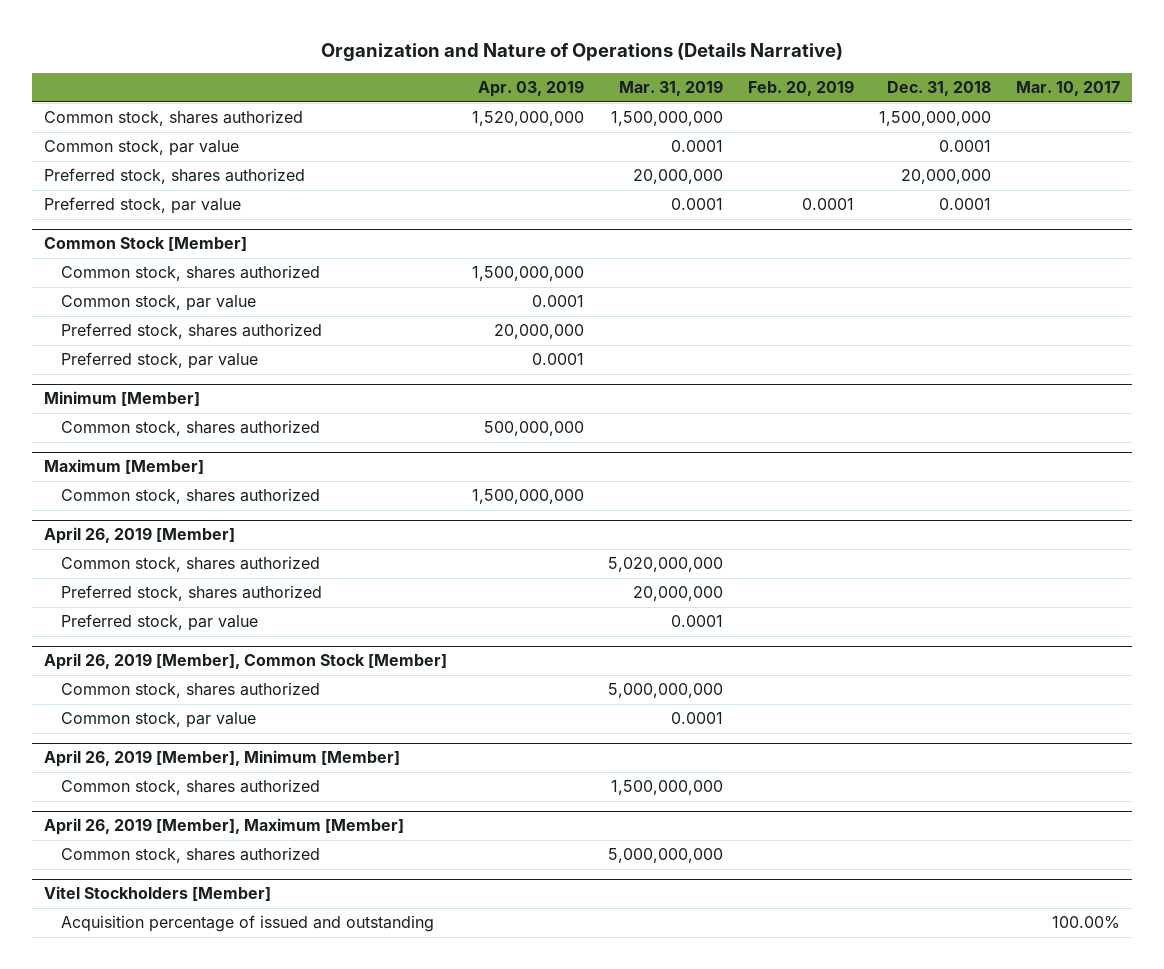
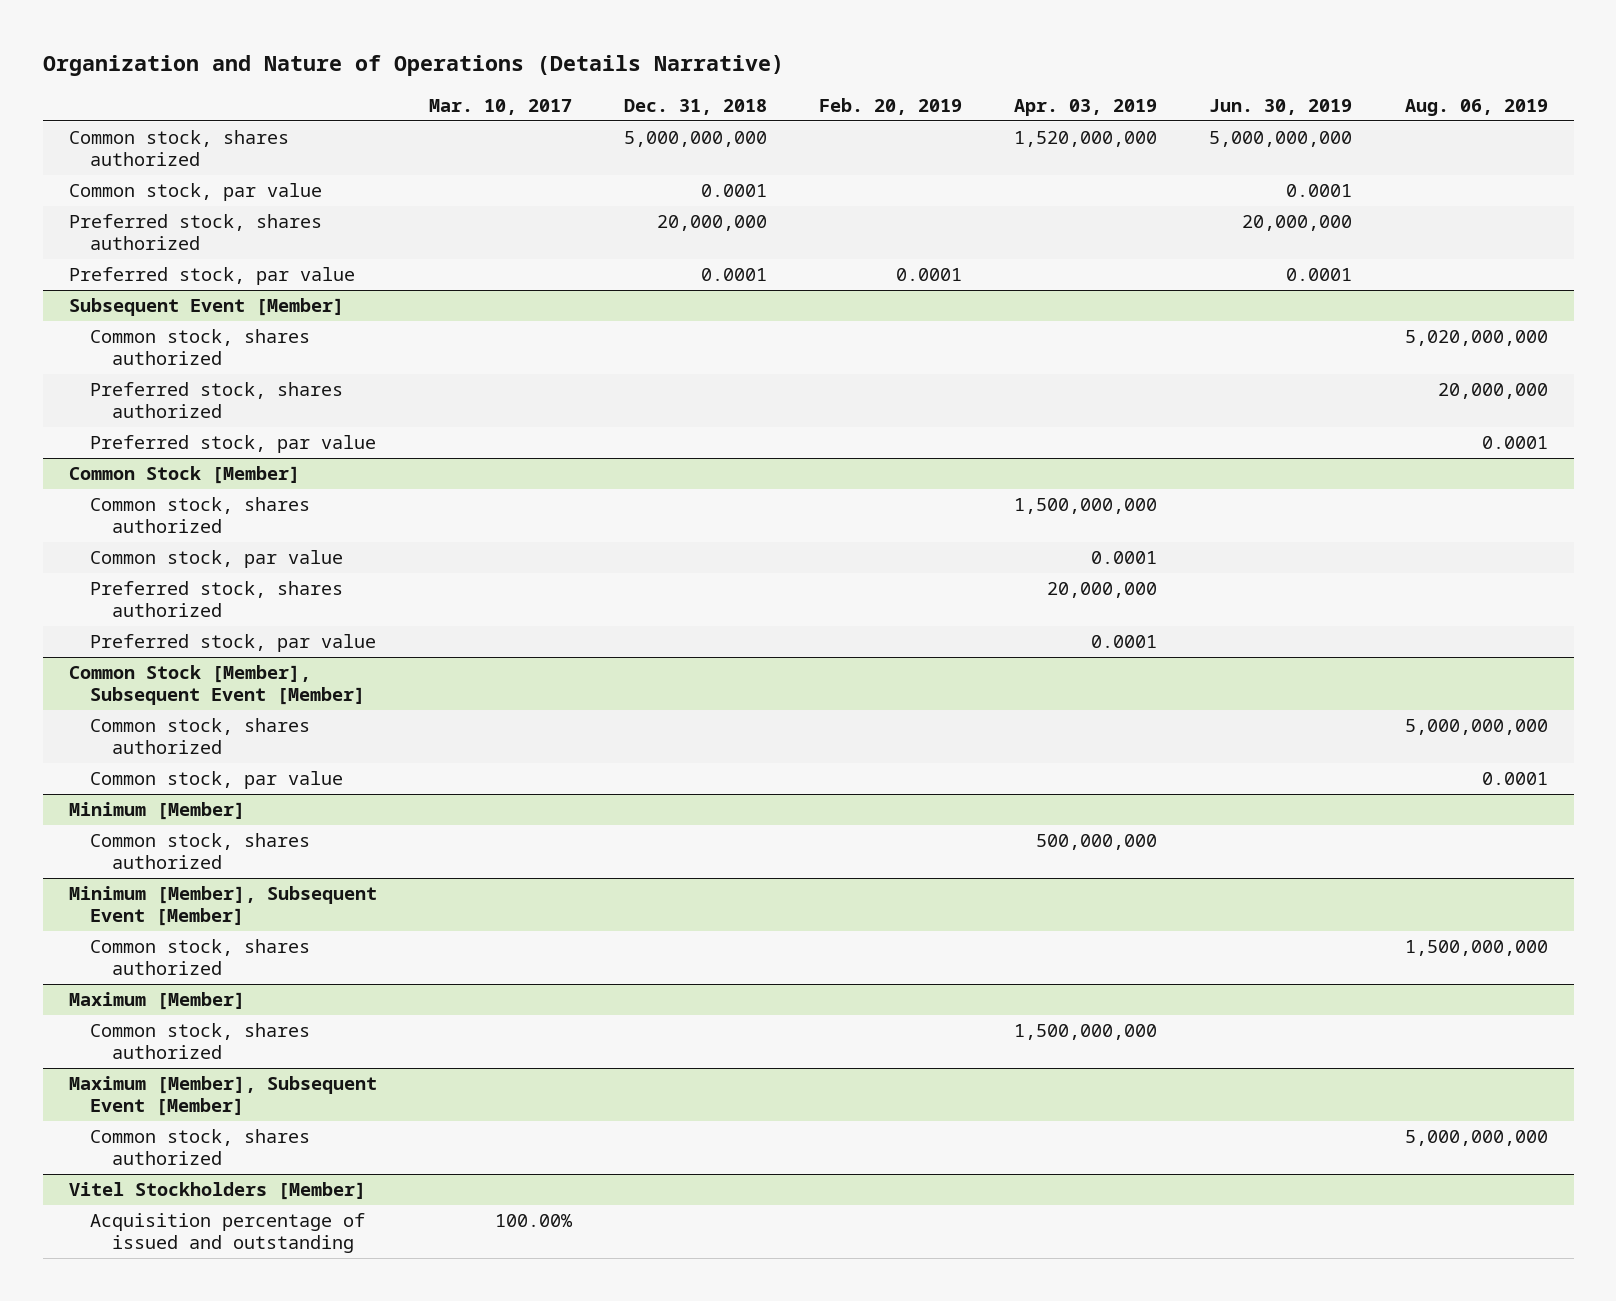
- | Apr. 03, 2019 | Mar. 31, 2019 | Feb. 20, 2019 | Dec. 31, 2018 | Mar. 10, 2017
+ | Mar. 10, 2017 | Dec. 31, 2018 | Feb. 20, 2019 | Apr. 03, 2019 | Jun. 30, 2019 | Aug. 06, 2019
- Common stock, shares authorized | 1,520,000,000 | 1,500,000,000 | | 1,500,000,000 |
+ Common stock, shares authorized | | 5,000,000,000 | | 1,520,000,000 | 5,000,000,000 |
+ Subsequent Event [Member]
+ Common stock, shares authorized | | | | | | 5,020,000,000
+ Preferred stock, shares authorized | | | | | | 20,000,000
+ Preferred stock, par value | | | | | | 0.0001
+ Common Stock [Member], Subsequent Event [Member]
+ Common stock, shares authorized | | | | | | 5,000,000,000
+ Common stock, par value | | | | | | 0.0001
+ Minimum [Member], Subsequent Event [Member]
+ Common stock, shares authorized | | | | | | 1,500,000,000
- April 26, 2019 [Member]
- Common stock, shares authorized | | 5,020,000,000 | | |
- Preferred stock, shares authorized | | 20,000,000 | | |
- Preferred stock, par value | | 0.0001 | | |
- April 26, 2019 [Member], Common Stock [Member]
- Common stock, shares authorized | | 5,000,000,000 | | |
- Common stock, par value | | 0.0001 | | |
- April 26, 2019 [Member], Minimum [Member]
- Common stock, shares authorized | | 1,500,000,000 | | |
- April 26, 2019 [Member], Maximum [Member]
- Common stock, shares authorized | | 5,000,000,000 | | |
+ Maximum [Member], Subsequent Event [Member]
+ Common stock, shares authorized | | | | | | 5,000,000,000

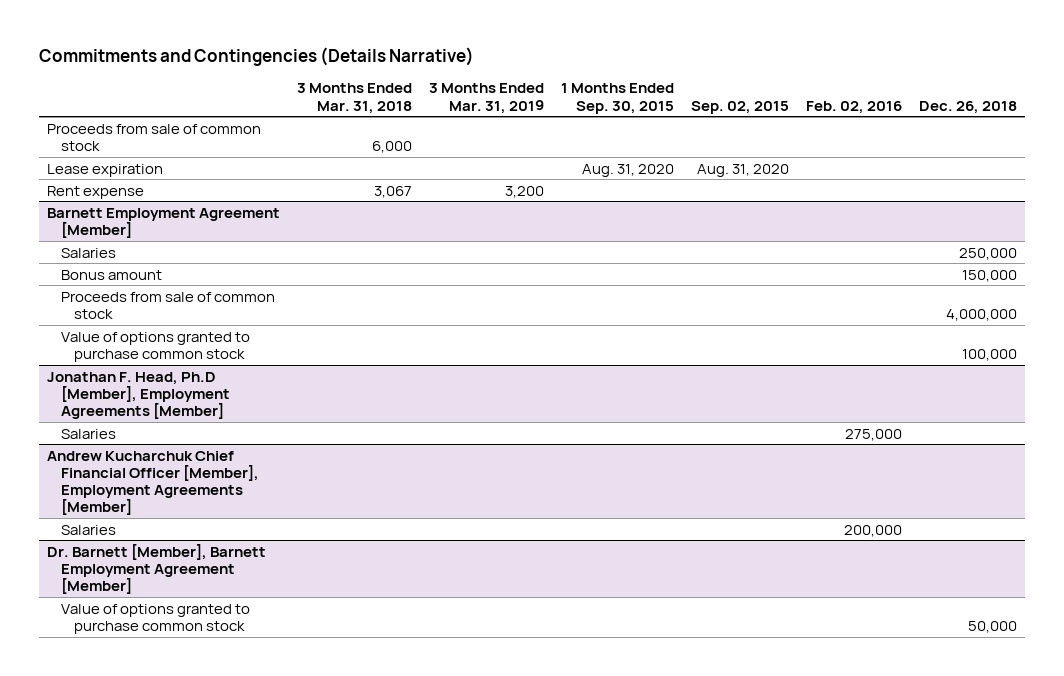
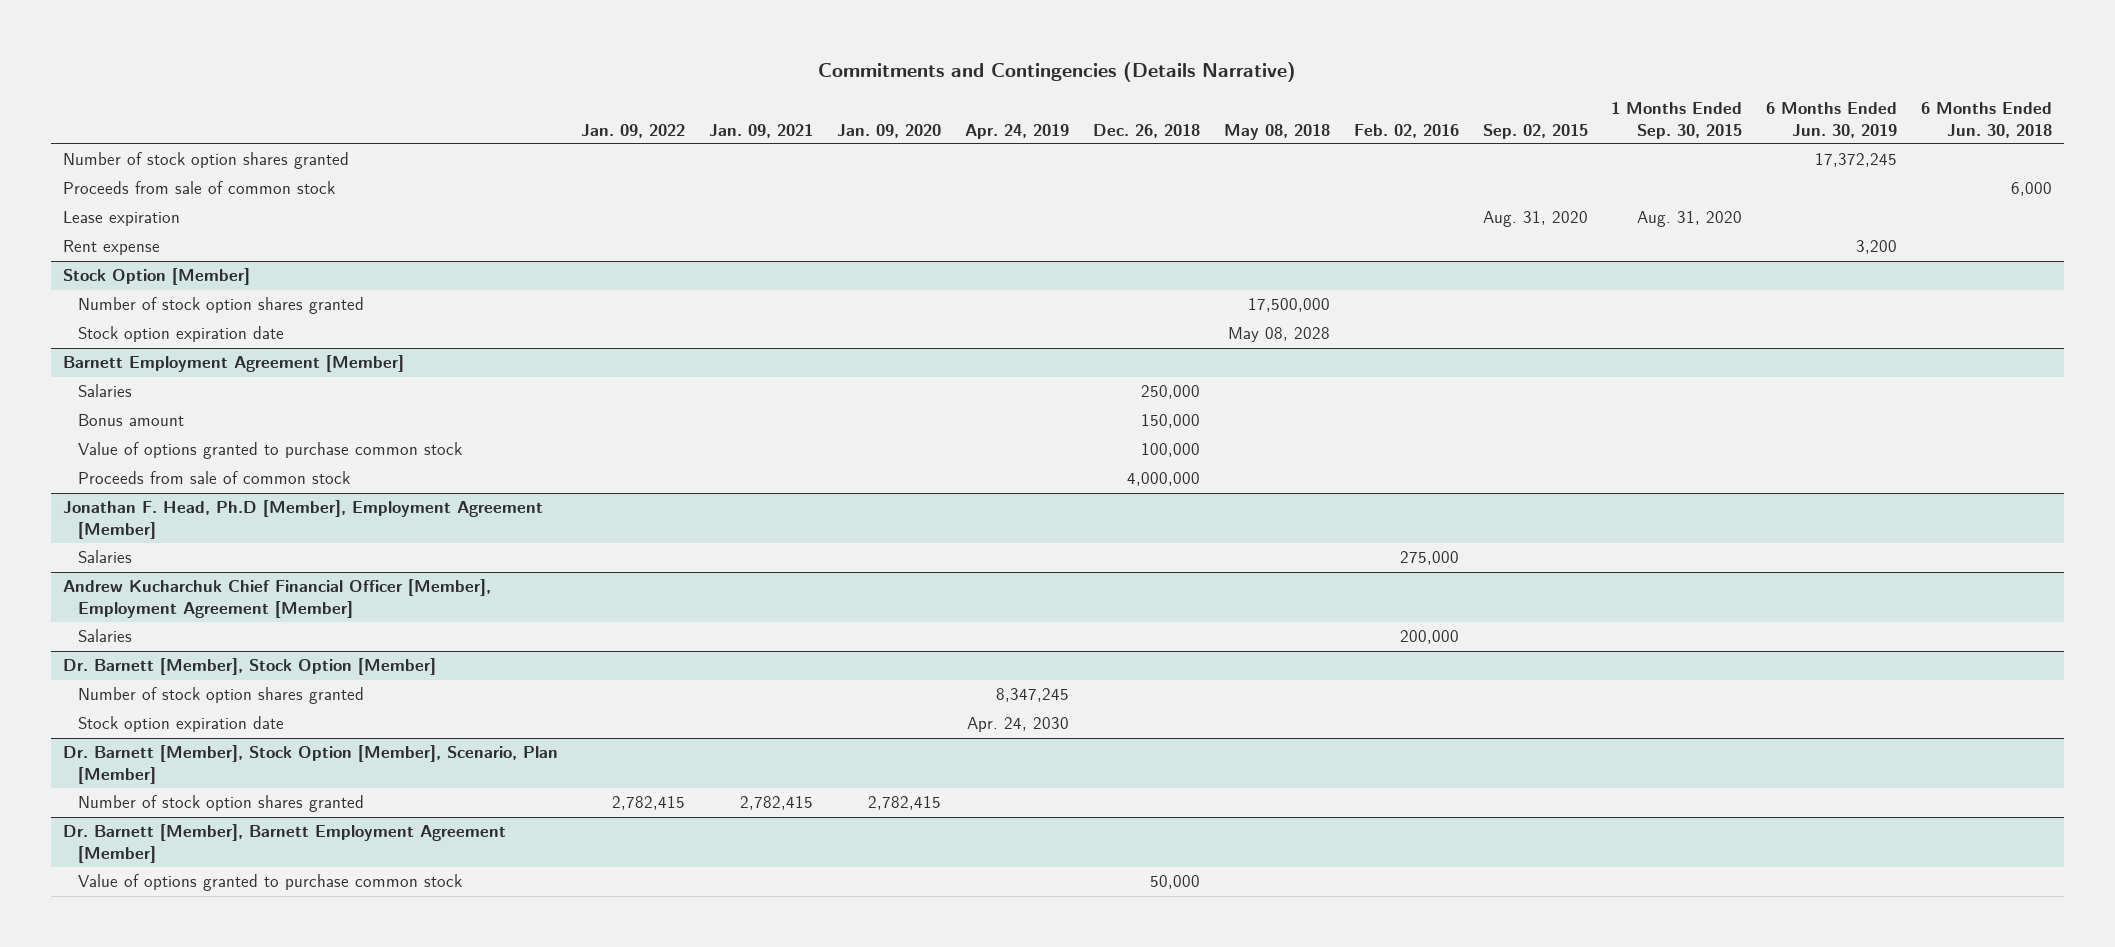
- | 3 Months Ended Mar. 31, 2018 | 3 Months Ended Mar. 31, 2019 | 1 Months Ended Sep. 30, 2015 | Sep. 02, 2015 | Feb. 02, 2016 | Dec. 26, 2018
+ | Jan. 09, 2022 | Jan. 09, 2021 | Jan. 09, 2020 | Apr. 24, 2019 | Dec. 26, 2018 | May 08, 2018 | Feb. 02, 2016 | Sep. 02, 2015 | 1 Months Ended Sep. 30, 2015 | 6 Months Ended Jun. 30, 2019 | 6 Months Ended Jun. 30, 2018
+ Number of stock option shares granted | | | | | | | | | | 17,372,245 |
+ Stock Option [Member]
+ Number of stock option shares granted | | | | | | 17,500,000 | | | | |
+ Stock option expiration date | | | | | | May 08, 2028 | | | | |
- Jonathan F. Head, Ph.D [Member], Employment Agreements [Member]
@ Barnett Employment Agreement [Member]
moved down: Proceeds from sale of common stock | | | | | 4,000,000 | | | | | |
+ Jonathan F. Head, Ph.D [Member], Employment Agreement [Member]
- Andrew Kucharchuk Chief Financial Officer [Member], Employment Agreements [Member]
+ Andrew Kucharchuk Chief Financial Officer [Member], Employment Agreement [Member]
+ Dr. Barnett [Member], Stock Option [Member]
+ Number of stock option shares granted | | | | 8,347,245 | | | | | | |
+ Stock option expiration date | | | | Apr. 24, 2030 | | | | | | |
+ Dr. Barnett [Member], Stock Option [Member], Scenario, Plan [Member]
+ Number of stock option shares granted | 2,782,415 | 2,782,415 | 2,782,415 | | | | | | | |

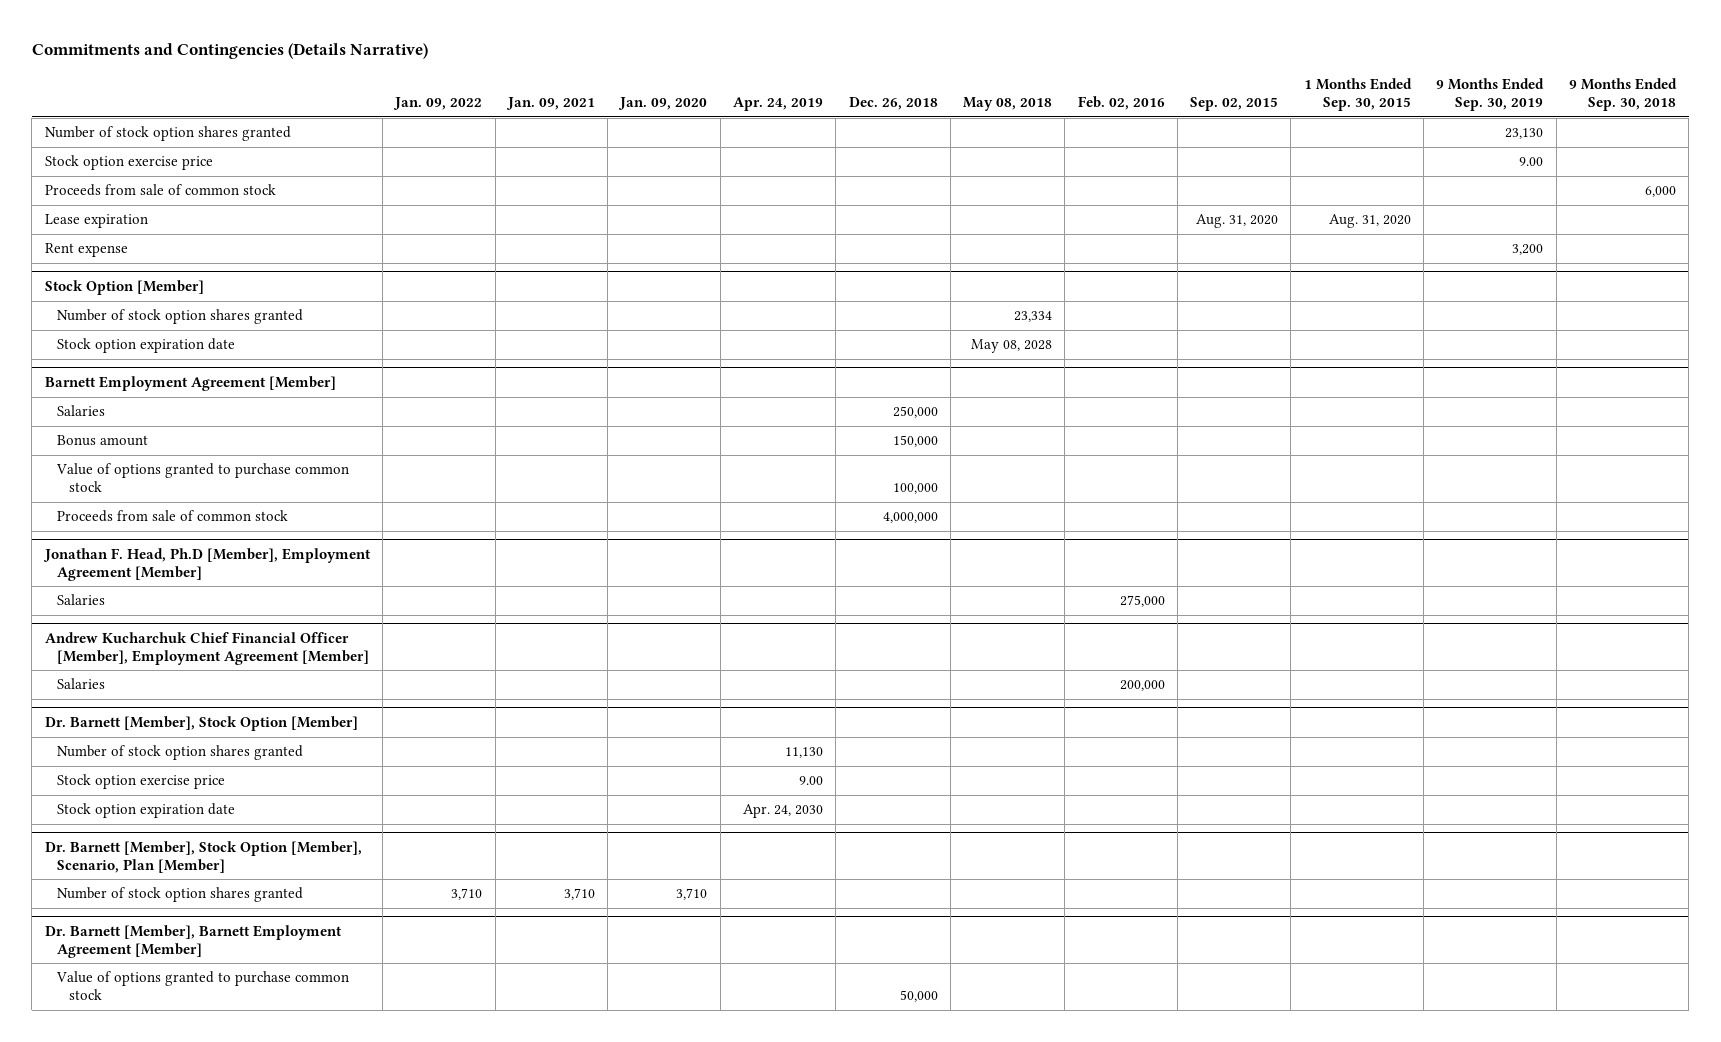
- | Jan. 09, 2022 | Jan. 09, 2021 | Jan. 09, 2020 | Apr. 24, 2019 | Dec. 26, 2018 | May 08, 2018 | Feb. 02, 2016 | Sep. 02, 2015 | 1 Months Ended Sep. 30, 2015 | 6 Months Ended Jun. 30, 2019 | 6 Months Ended Jun. 30, 2018
+ | Jan. 09, 2022 | Jan. 09, 2021 | Jan. 09, 2020 | Apr. 24, 2019 | Dec. 26, 2018 | May 08, 2018 | Feb. 02, 2016 | Sep. 02, 2015 | 1 Months Ended Sep. 30, 2015 | 9 Months Ended Sep. 30, 2019 | 9 Months Ended Sep. 30, 2018
+ Stock option exercise price | | | | | | | | | | 9.00 |
@ Stock Option [Member]
- Number of stock option shares granted | | | | | | 17,500,000 | | | | |
+ Number of stock option shares granted | | | | | | 23,334 | | | | |
@ Dr. Barnett [Member], Stock Option [Member]
- Number of stock option shares granted | | | | 8,347,245 | | | | | | |
+ Number of stock option shares granted | | | | 11,130 | | | | | | |
+ Stock option exercise price | | | | 9.00 | | | | | | |
@ Dr. Barnett [Member], Stock Option [Member], Scenario, Plan [Member]
- Number of stock option shares granted | 2,782,415 | 2,782,415 | 2,782,415 | | | | | | | |
+ Number of stock option shares granted | 3,710 | 3,710 | 3,710 | | | | | | | |

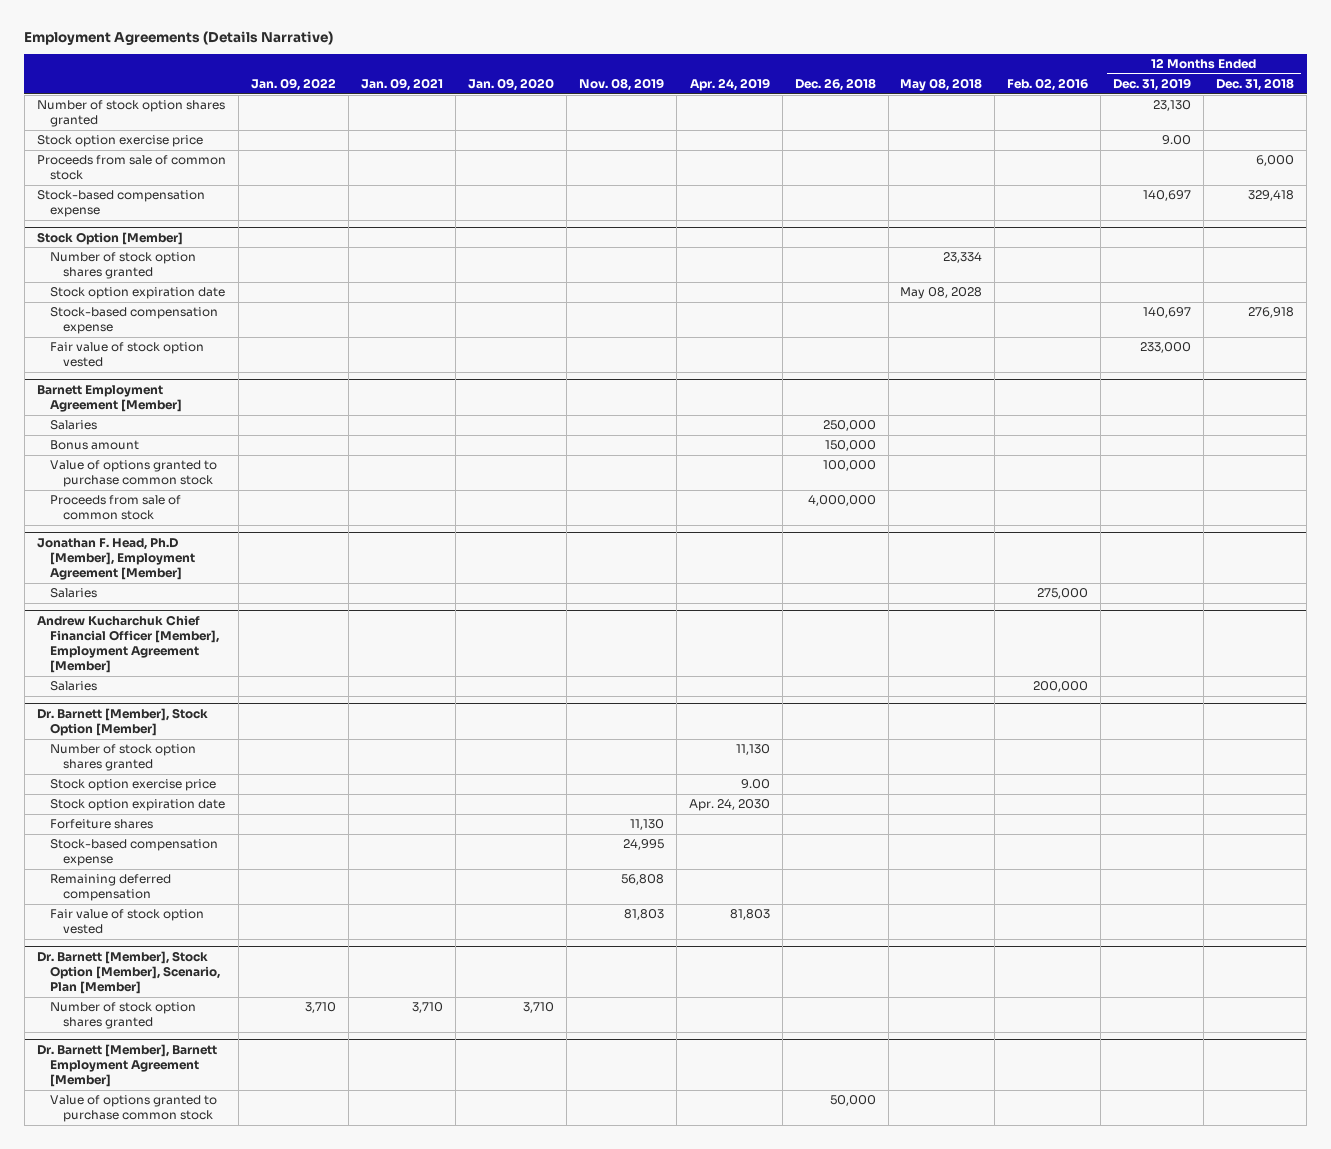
- Commitments and Contingencies (Details Narrative)
+ Employment Agreements (Details Narrative)
- | Jan. 09, 2022 | Jan. 09, 2021 | Jan. 09, 2020 | Apr. 24, 2019 | Dec. 26, 2018 | May 08, 2018 | Feb. 02, 2016 | Sep. 02, 2015 | 1 Months Ended Sep. 30, 2015 | 9 Months Ended Sep. 30, 2019 | 9 Months Ended Sep. 30, 2018
+ | Jan. 09, 2022 | Jan. 09, 2021 | Jan. 09, 2020 | Nov. 08, 2019 | Apr. 24, 2019 | Dec. 26, 2018 | May 08, 2018 | Feb. 02, 2016 | 12 Months Ended Dec. 31, 2019 | 12 Months Ended Dec. 31, 2018
- Lease expiration | | | | | | | | Aug. 31, 2020 | Aug. 31, 2020 | |
- Rent expense | | | | | | | | | | 3,200 |
+ Stock-based compensation expense | | | | | | | | | 140,697 | 329,418
@ Stock Option [Member]
+ Stock-based compensation expense | | | | | | | | | 140,697 | 276,918
+ Fair value of stock option vested | | | | | | | | | 233,000 |
@ Dr. Barnett [Member], Stock Option [Member]
+ Forfeiture shares | | | | 11,130 | | | | | |
+ Stock-based compensation expense | | | | 24,995 | | | | | |
+ Remaining deferred compensation | | | | 56,808 | | | | | |
+ Fair value of stock option vested | | | | 81,803 | 81,803 | | | | |

